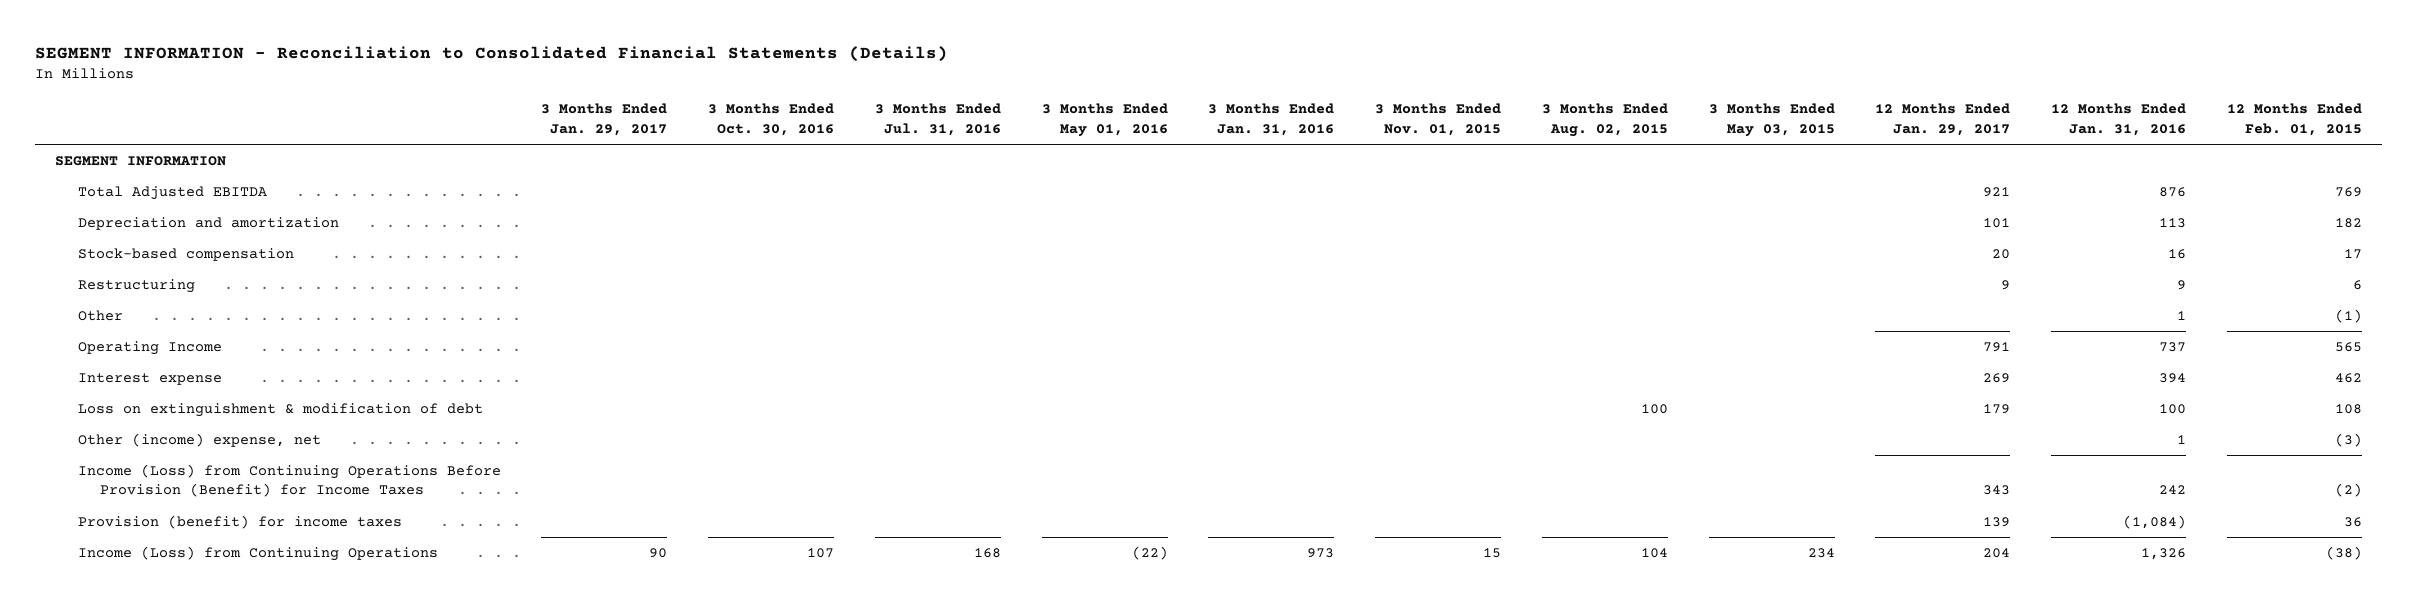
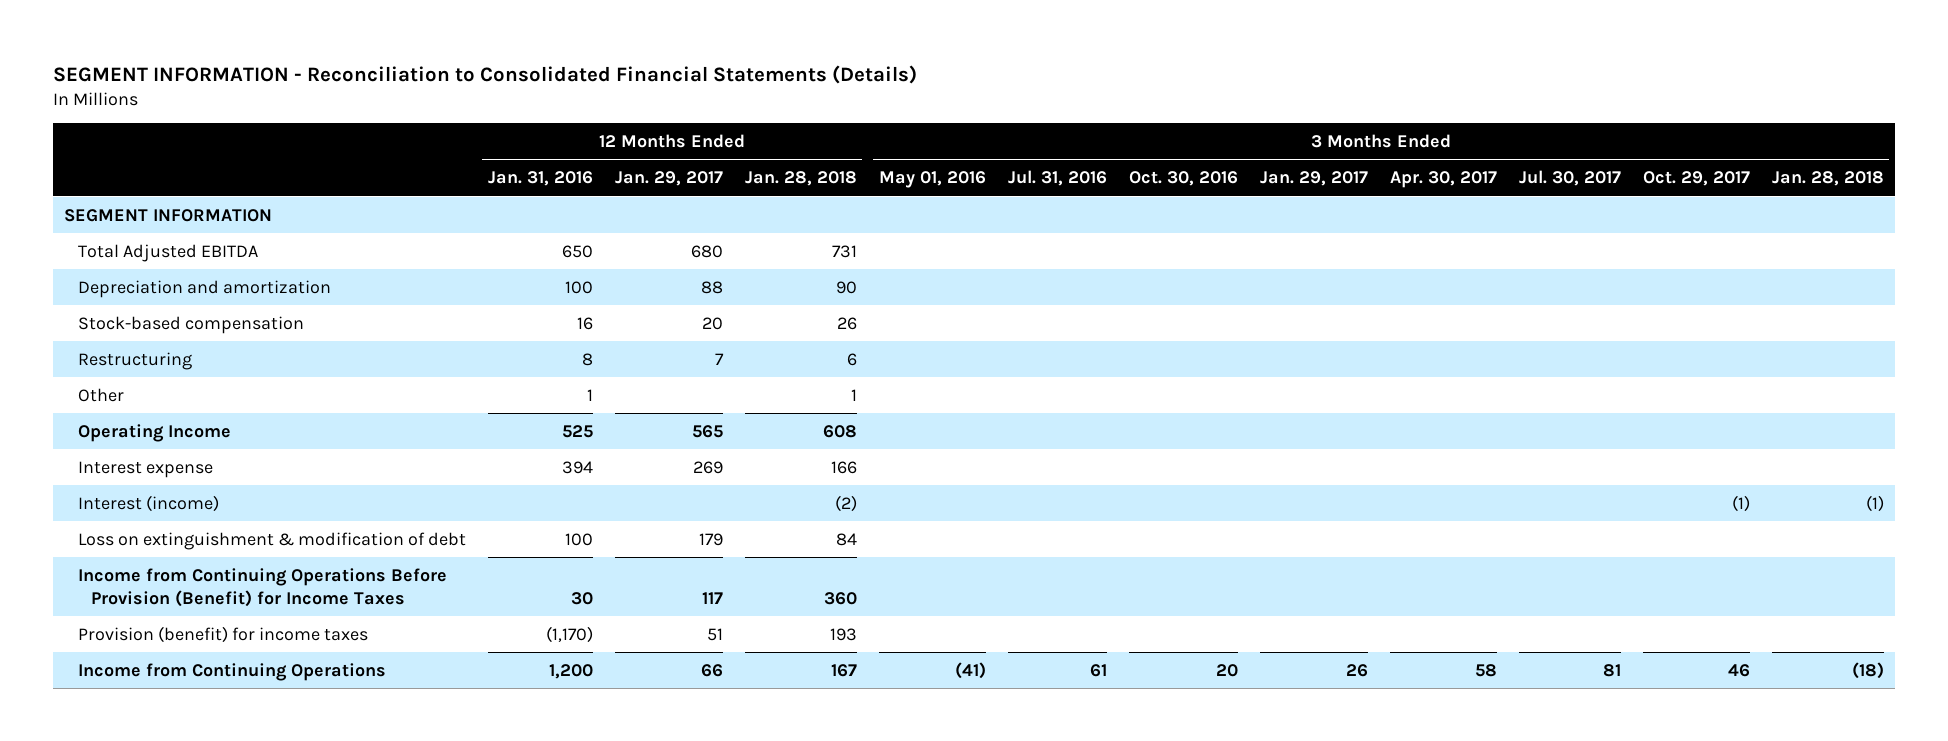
- | 3 Months Ended Jan. 29, 2017 | 3 Months Ended Oct. 30, 2016 | 3 Months Ended Jul. 31, 2016 | 3 Months Ended May 01, 2016 | 3 Months Ended Jan. 31, 2016 | 3 Months Ended Nov. 01, 2015 | 3 Months Ended Aug. 02, 2015 | 3 Months Ended May 03, 2015 | 12 Months Ended Jan. 29, 2017 | 12 Months Ended Jan. 31, 2016 | 12 Months Ended Feb. 01, 2015
+ | 12 Months Ended Jan. 31, 2016 | 12 Months Ended Jan. 29, 2017 | 12 Months Ended Jan. 28, 2018 | 3 Months Ended May 01, 2016 | 3 Months Ended Jul. 31, 2016 | 3 Months Ended Oct. 30, 2016 | 3 Months Ended Jan. 29, 2017 | 3 Months Ended Apr. 30, 2017 | 3 Months Ended Jul. 30, 2017 | 3 Months Ended Oct. 29, 2017 | 3 Months Ended Jan. 28, 2018
- Total Adjusted EBITDA | | | | | | | | | 921 | 876 | 769
- Depreciation and amortization | | | | | | | | | 101 | 113 | 182
+ Total Adjusted EBITDA | 650 | 680 | 731 | | | | | | | |
+ Depreciation and amortization | 100 | 88 | 90 | | | | | | | |
- Restructuring | | | | | | | | | 9 | 9 | 6
+ Restructuring | 8 | 7 | 6 | | | | | | | |
- Operating Income | | | | | | | | | 791 | 737 | 565
+ Operating Income | 525 | 565 | 608 | | | | | | | |
+ Interest (income) | | | (2) | | | | | | | (1) | (1)
- Other (income) expense, net | | | | | | | | | | 1 | (3)
- Income (Loss) from Continuing Operations Before Provision (Benefit) for Income Taxes | | | | | | | | | 343 | 242 | (2)
- Provision (benefit) for income taxes | | | | | | | | | 139 | (1,084) | 36
- Income (Loss) from Continuing Operations | 90 | 107 | 168 | (22) | 973 | 15 | 104 | 234 | 204 | 1,326 | (38)
+ Income from Continuing Operations Before Provision (Benefit) for Income Taxes | 30 | 117 | 360 | | | | | | | |
+ Provision (benefit) for income taxes | (1,170) | 51 | 193 | | | | | | | |
+ Income from Continuing Operations | 1,200 | 66 | 167 | (41) | 61 | 20 | 26 | 58 | 81 | 46 | (18)

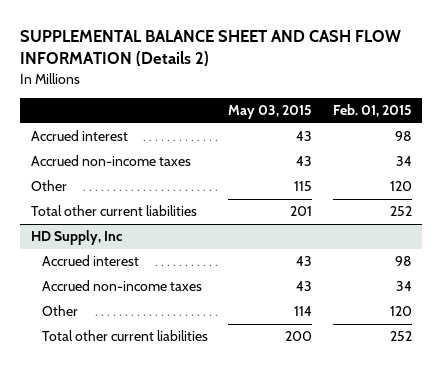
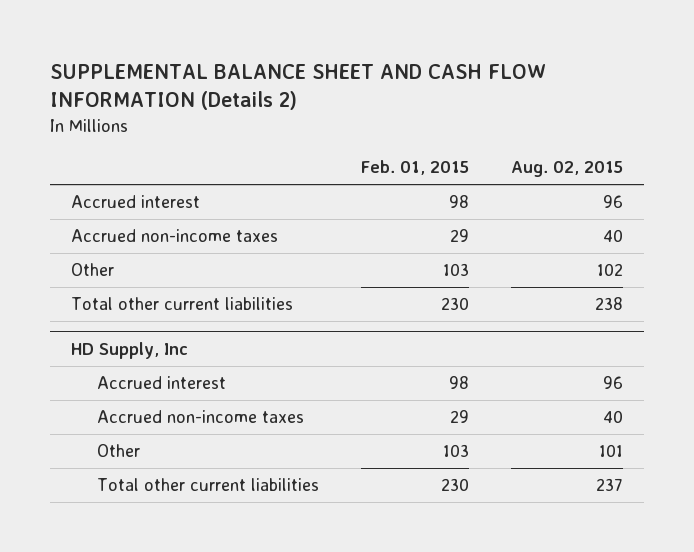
- | May 03, 2015 | Feb. 01, 2015
+ | Feb. 01, 2015 | Aug. 02, 2015
- Accrued non-income taxes | 43 | 34
- Other | 115 | 120
- Total other current liabilities | 201 | 252
+ Accrued non-income taxes | 29 | 40
+ Other | 103 | 102
+ Total other current liabilities | 230 | 238
@ HD Supply, Inc
- Accrued non-income taxes | 43 | 34
- Other | 114 | 120
- Total other current liabilities | 200 | 252
+ Accrued non-income taxes | 29 | 40
+ Other | 103 | 101
+ Total other current liabilities | 230 | 237

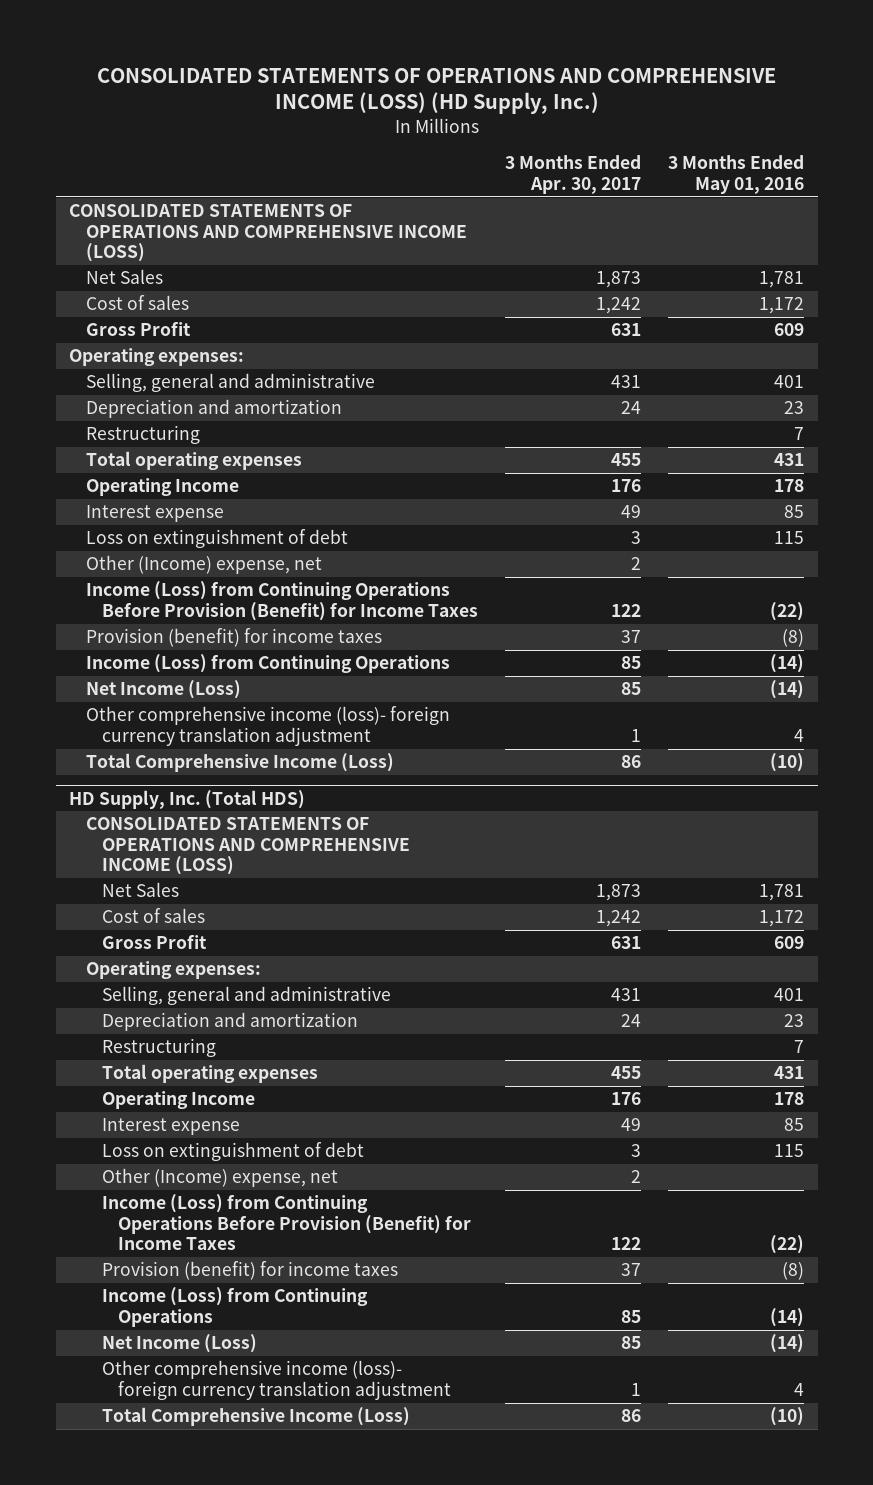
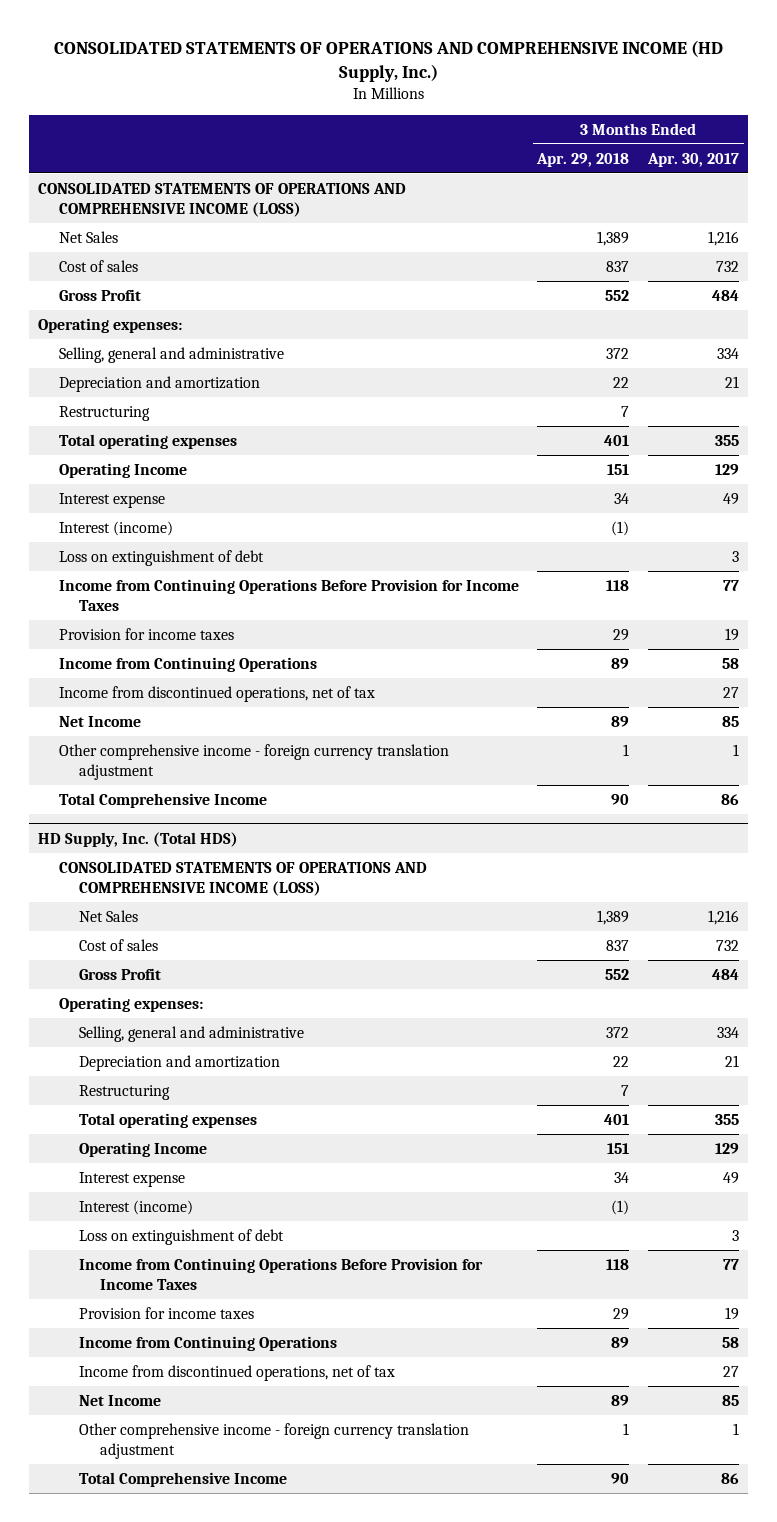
- CONSOLIDATED STATEMENTS OF OPERATIONS AND COMPREHENSIVE INCOME (LOSS) (HD Supply, Inc.)
+ CONSOLIDATED STATEMENTS OF OPERATIONS AND COMPREHENSIVE INCOME (HD Supply, Inc.)
- | 3 Months Ended Apr. 30, 2017 | 3 Months Ended May 01, 2016
+ | 3 Months Ended Apr. 29, 2018 | 3 Months Ended Apr. 30, 2017
- Net Sales | 1,873 | 1,781
- Cost of sales | 1,242 | 1,172
- Gross Profit | 631 | 609
+ Net Sales | 1,389 | 1,216
+ Cost of sales | 837 | 732
+ Gross Profit | 552 | 484
- Selling, general and administrative | 431 | 401
- Depreciation and amortization | 24 | 23
+ Selling, general and administrative | 372 | 334
+ Depreciation and amortization | 22 | 21
- Total operating expenses | 455 | 431
- Operating Income | 176 | 178
+ Total operating expenses | 401 | 355
+ Operating Income | 151 | 129
+ Interest (income) | (1) |
- Other (Income) expense, net | 2 |
- Income (Loss) from Continuing Operations Before Provision (Benefit) for Income Taxes | 122 | (22)
- Provision (benefit) for income taxes | 37 | (8)
- Income (Loss) from Continuing Operations | 85 | (14)
- Net Income (Loss) | 85 | (14)
- Other comprehensive income (loss)- foreign currency translation adjustment | 1 | 4
- Total Comprehensive Income (Loss) | 86 | (10)
+ Income from Continuing Operations Before Provision for Income Taxes | 118 | 77
+ Provision for income taxes | 29 | 19
+ Income from Continuing Operations | 89 | 58
+ Income from discontinued operations, net of tax | | 27
+ Net Income | 89 | 85
+ Other comprehensive income - foreign currency translation adjustment | 1 | 1
+ Total Comprehensive Income | 90 | 86
@ HD Supply, Inc. (Total HDS)
- Net Sales | 1,873 | 1,781
- Cost of sales | 1,242 | 1,172
- Gross Profit | 631 | 609
+ Net Sales | 1,389 | 1,216
+ Cost of sales | 837 | 732
+ Gross Profit | 552 | 484
- Selling, general and administrative | 431 | 401
- Depreciation and amortization | 24 | 23
+ Selling, general and administrative | 372 | 334
+ Depreciation and amortization | 22 | 21
- Total operating expenses | 455 | 431
- Operating Income | 176 | 178
+ Total operating expenses | 401 | 355
+ Operating Income | 151 | 129
+ Interest (income) | (1) |
- Other (Income) expense, net | 2 |
- Income (Loss) from Continuing Operations Before Provision (Benefit) for Income Taxes | 122 | (22)
- Provision (benefit) for income taxes | 37 | (8)
- Income (Loss) from Continuing Operations | 85 | (14)
- Net Income (Loss) | 85 | (14)
- Other comprehensive income (loss)- foreign currency translation adjustment | 1 | 4
- Total Comprehensive Income (Loss) | 86 | (10)
+ Income from Continuing Operations Before Provision for Income Taxes | 118 | 77
+ Provision for income taxes | 29 | 19
+ Income from Continuing Operations | 89 | 58
+ Income from discontinued operations, net of tax | | 27
+ Net Income | 89 | 85
+ Other comprehensive income - foreign currency translation adjustment | 1 | 1
+ Total Comprehensive Income | 90 | 86

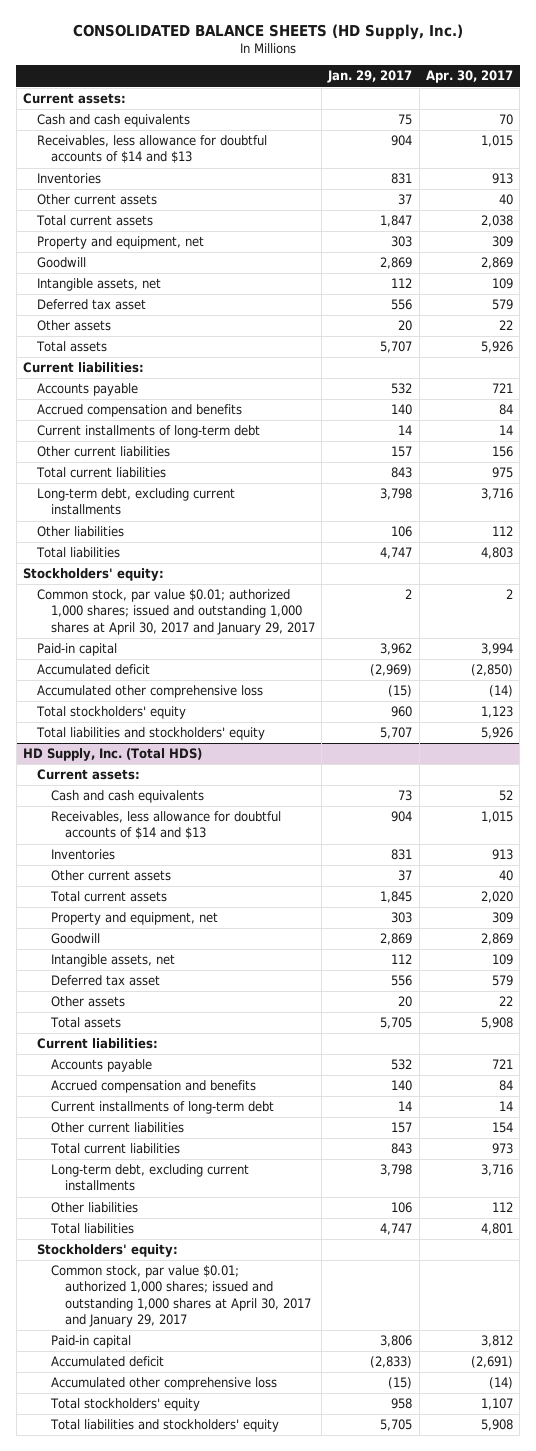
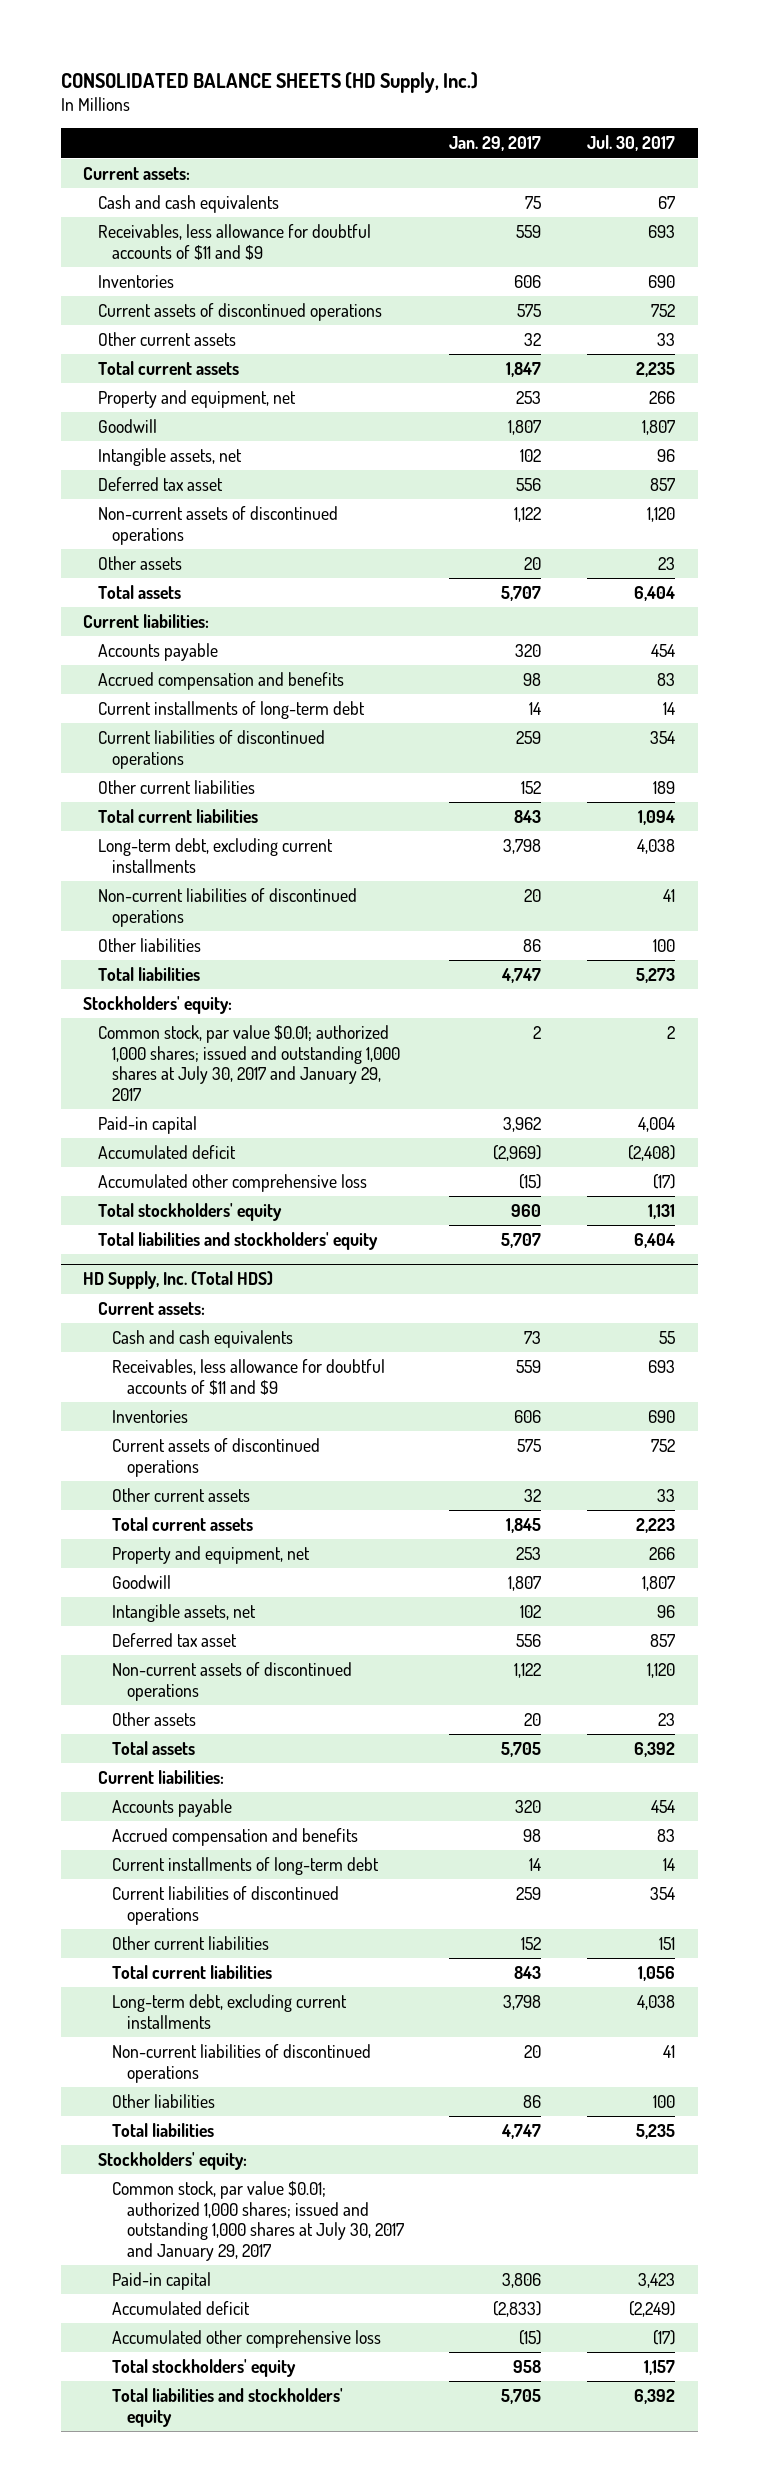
- | Jan. 29, 2017 | Apr. 30, 2017
+ | Jan. 29, 2017 | Jul. 30, 2017
- Receivables, less allowance for doubtful accounts of $14 and $13 | 904 | 1,015
- Inventories | 831 | 913
- Other current assets | 37 | 40
+ Receivables, less allowance for doubtful accounts of $11 and $9 | 559 | 693
+ Inventories | 606 | 690
+ Current assets of discontinued operations | 575 | 752
+ Other current assets | 32 | 33
- Property and equipment, net | 303 | 309
- Goodwill | 2,869 | 2,869
- Intangible assets, net | 112 | 109
+ Property and equipment, net | 253 | 266
+ Goodwill | 1,807 | 1,807
+ Intangible assets, net | 102 | 96
+ Non-current assets of discontinued operations | 1,122 | 1,120
- Accounts payable | 532 | 721
- Accrued compensation and benefits | 140 | 84
+ Accounts payable | 320 | 454
+ Accrued compensation and benefits | 98 | 83
- Other current liabilities | 157 | 156
+ Current liabilities of discontinued operations | 259 | 354
+ Other current liabilities | 152 | 189
- Other liabilities | 106 | 112
+ Non-current liabilities of discontinued operations | 20 | 41
+ Other liabilities | 86 | 100
- Common stock, par value $0.01; authorized 1,000 shares; issued and outstanding 1,000 shares at April 30, 2017 and January 29, 2017 | 2 | 2
+ Common stock, par value $0.01; authorized 1,000 shares; issued and outstanding 1,000 shares at July 30, 2017 and January 29, 2017 | 2 | 2
@ HD Supply, Inc. (Total HDS)
- Receivables, less allowance for doubtful accounts of $14 and $13 | 904 | 1,015
- Inventories | 831 | 913
- Other current assets | 37 | 40
+ Receivables, less allowance for doubtful accounts of $11 and $9 | 559 | 693
+ Inventories | 606 | 690
+ Current assets of discontinued operations | 575 | 752
+ Other current assets | 32 | 33
- Property and equipment, net | 303 | 309
- Goodwill | 2,869 | 2,869
- Intangible assets, net | 112 | 109
+ Property and equipment, net | 253 | 266
+ Goodwill | 1,807 | 1,807
+ Intangible assets, net | 102 | 96
+ Non-current assets of discontinued operations | 1,122 | 1,120
- Accounts payable | 532 | 721
- Accrued compensation and benefits | 140 | 84
+ Accounts payable | 320 | 454
+ Accrued compensation and benefits | 98 | 83
- Other current liabilities | 157 | 154
+ Current liabilities of discontinued operations | 259 | 354
+ Other current liabilities | 152 | 151
- Other liabilities | 106 | 112
+ Non-current liabilities of discontinued operations | 20 | 41
+ Other liabilities | 86 | 100
- Common stock, par value $0.01; authorized 1,000 shares; issued and outstanding 1,000 shares at April 30, 2017 and January 29, 2017
+ Common stock, par value $0.01; authorized 1,000 shares; issued and outstanding 1,000 shares at July 30, 2017 and January 29, 2017

